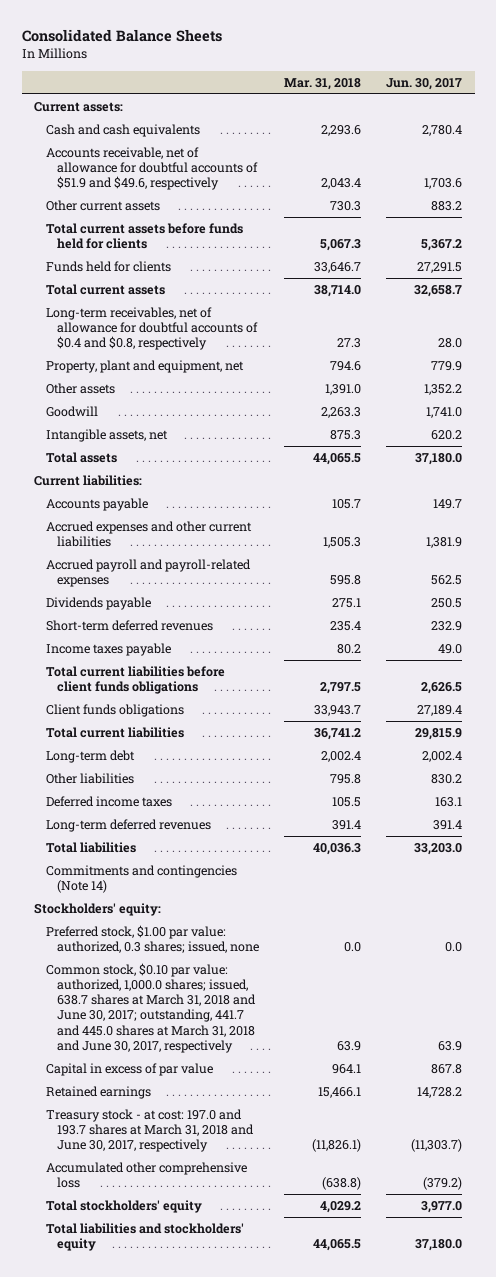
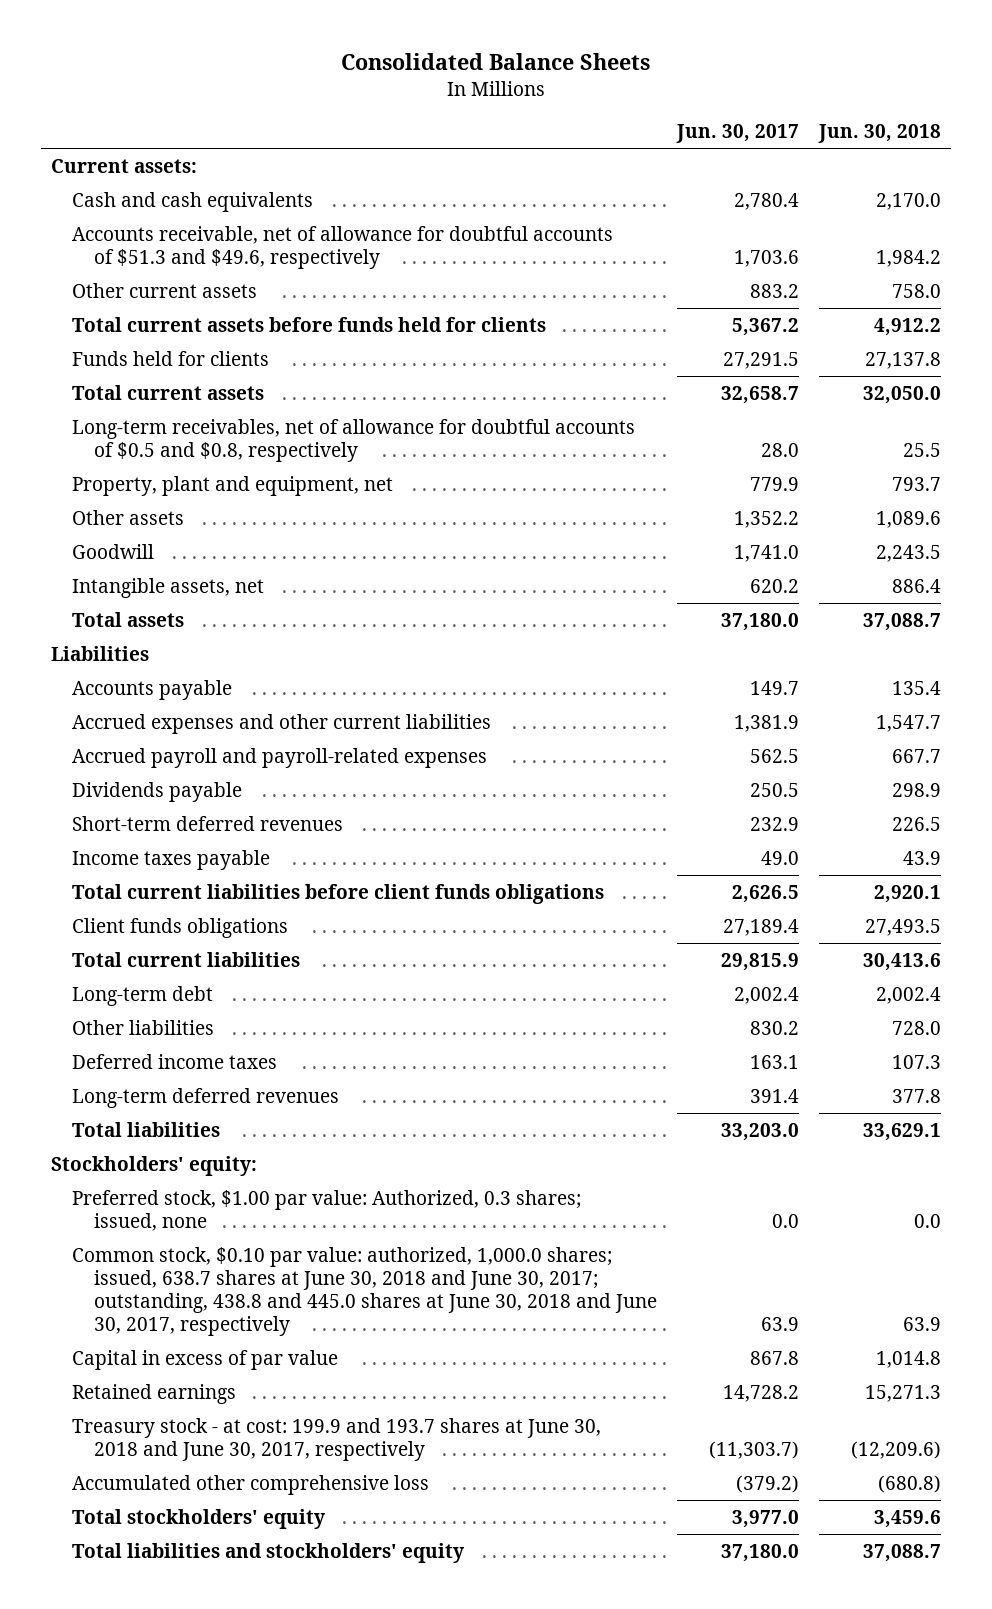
- | Mar. 31, 2018 | Jun. 30, 2017
+ | Jun. 30, 2017 | Jun. 30, 2018
- Accounts receivable, net of allowance for doubtful accounts of $51.9 and $49.6, respectively | 2,043.4 | 1,703.6
+ Accounts receivable, net of allowance for doubtful accounts of $51.3 and $49.6, respectively | 1,703.6 | 1,984.2
- Long-term receivables, net of allowance for doubtful accounts of $0.4 and $0.8, respectively | 27.3 | 28.0
+ Long-term receivables, net of allowance for doubtful accounts of $0.5 and $0.8, respectively | 28.0 | 25.5
- Current liabilities:
+ Liabilities
- Commitments and contingencies (Note 14)
- Preferred stock, $1.00 par value: authorized, 0.3 shares; issued, none | 0.0 | 0.0
- Common stock, $0.10 par value: authorized, 1,000.0 shares; issued, 638.7 shares at March 31, 2018 and June 30, 2017; outstanding, 441.7 and 445.0 shares at March 31, 2018 and June 30, 2017, respectively | 63.9 | 63.9
+ Preferred stock, $1.00 par value: Authorized, 0.3 shares; issued, none | 0.0 | 0.0
+ Common stock, $0.10 par value: authorized, 1,000.0 shares; issued, 638.7 shares at June 30, 2018 and June 30, 2017; outstanding, 438.8 and 445.0 shares at June 30, 2018 and June 30, 2017, respectively | 63.9 | 63.9
- Treasury stock - at cost: 197.0 and 193.7 shares at March 31, 2018 and June 30, 2017, respectively | (11,826.1) | (11,303.7)
+ Treasury stock - at cost: 199.9 and 193.7 shares at June 30, 2018 and June 30, 2017, respectively | (11,303.7) | (12,209.6)

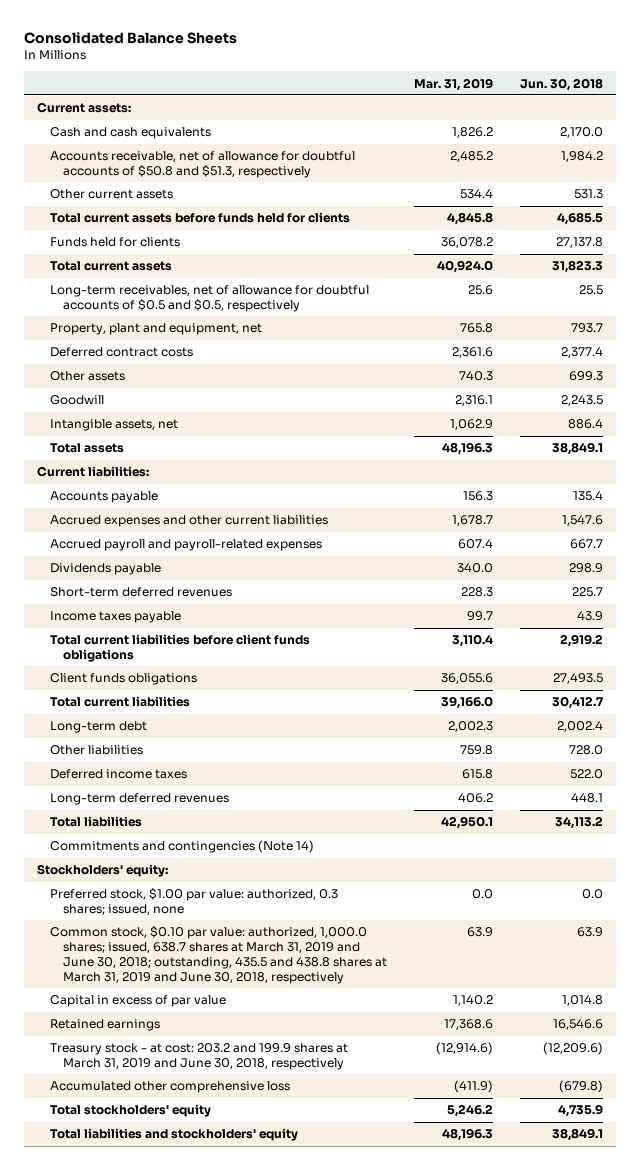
- | Jun. 30, 2017 | Jun. 30, 2018
+ | Mar. 31, 2019 | Jun. 30, 2018
- Accounts receivable, net of allowance for doubtful accounts of $51.3 and $49.6, respectively | 1,703.6 | 1,984.2
- Other current assets | 883.2 | 758.0
- Total current assets before funds held for clients | 5,367.2 | 4,912.2
+ Accounts receivable, net of allowance for doubtful accounts of $50.8 and $51.3, respectively | 2,485.2 | 1,984.2
+ Other current assets | 534.4 | 531.3
+ Total current assets before funds held for clients | 4,845.8 | 4,685.5
- Total current assets | 32,658.7 | 32,050.0
- Long-term receivables, net of allowance for doubtful accounts of $0.5 and $0.8, respectively | 28.0 | 25.5
+ Total current assets | 40,924.0 | 31,823.3
+ Long-term receivables, net of allowance for doubtful accounts of $0.5 and $0.5, respectively | 25.6 | 25.5
- Other assets | 1,352.2 | 1,089.6
+ Deferred contract costs | 2,361.6 | 2,377.4
+ Other assets | 740.3 | 699.3
- Total assets | 37,180.0 | 37,088.7
- Liabilities
+ Total assets | 48,196.3 | 38,849.1
+ Current liabilities:
- Accrued expenses and other current liabilities | 1,381.9 | 1,547.7
+ Accrued expenses and other current liabilities | 1,678.7 | 1,547.6
- Short-term deferred revenues | 232.9 | 226.5
+ Short-term deferred revenues | 228.3 | 225.7
- Total current liabilities before client funds obligations | 2,626.5 | 2,920.1
+ Total current liabilities before client funds obligations | 3,110.4 | 2,919.2
- Total current liabilities | 29,815.9 | 30,413.6
+ Total current liabilities | 39,166.0 | 30,412.7
- Deferred income taxes | 163.1 | 107.3
- Long-term deferred revenues | 391.4 | 377.8
- Total liabilities | 33,203.0 | 33,629.1
+ Deferred income taxes | 615.8 | 522.0
+ Long-term deferred revenues | 406.2 | 448.1
+ Total liabilities | 42,950.1 | 34,113.2
+ Commitments and contingencies (Note 14)
- Preferred stock, $1.00 par value: Authorized, 0.3 shares; issued, none | 0.0 | 0.0
- Common stock, $0.10 par value: authorized, 1,000.0 shares; issued, 638.7 shares at June 30, 2018 and June 30, 2017; outstanding, 438.8 and 445.0 shares at June 30, 2018 and June 30, 2017, respectively | 63.9 | 63.9
+ Preferred stock, $1.00 par value: authorized, 0.3 shares; issued, none | 0.0 | 0.0
+ Common stock, $0.10 par value: authorized, 1,000.0 shares; issued, 638.7 shares at March 31, 2019 and June 30, 2018; outstanding, 435.5 and 438.8 shares at March 31, 2019 and June 30, 2018, respectively | 63.9 | 63.9
- Retained earnings | 14,728.2 | 15,271.3
- Treasury stock - at cost: 199.9 and 193.7 shares at June 30, 2018 and June 30, 2017, respectively | (11,303.7) | (12,209.6)
- Accumulated other comprehensive loss | (379.2) | (680.8)
- Total stockholders' equity | 3,977.0 | 3,459.6
- Total liabilities and stockholders' equity | 37,180.0 | 37,088.7
+ Retained earnings | 17,368.6 | 16,546.6
+ Treasury stock - at cost: 203.2 and 199.9 shares at March 31, 2019 and June 30, 2018, respectively | (12,914.6) | (12,209.6)
+ Accumulated other comprehensive loss | (411.9) | (679.8)
+ Total stockholders' equity | 5,246.2 | 4,735.9
+ Total liabilities and stockholders' equity | 48,196.3 | 38,849.1

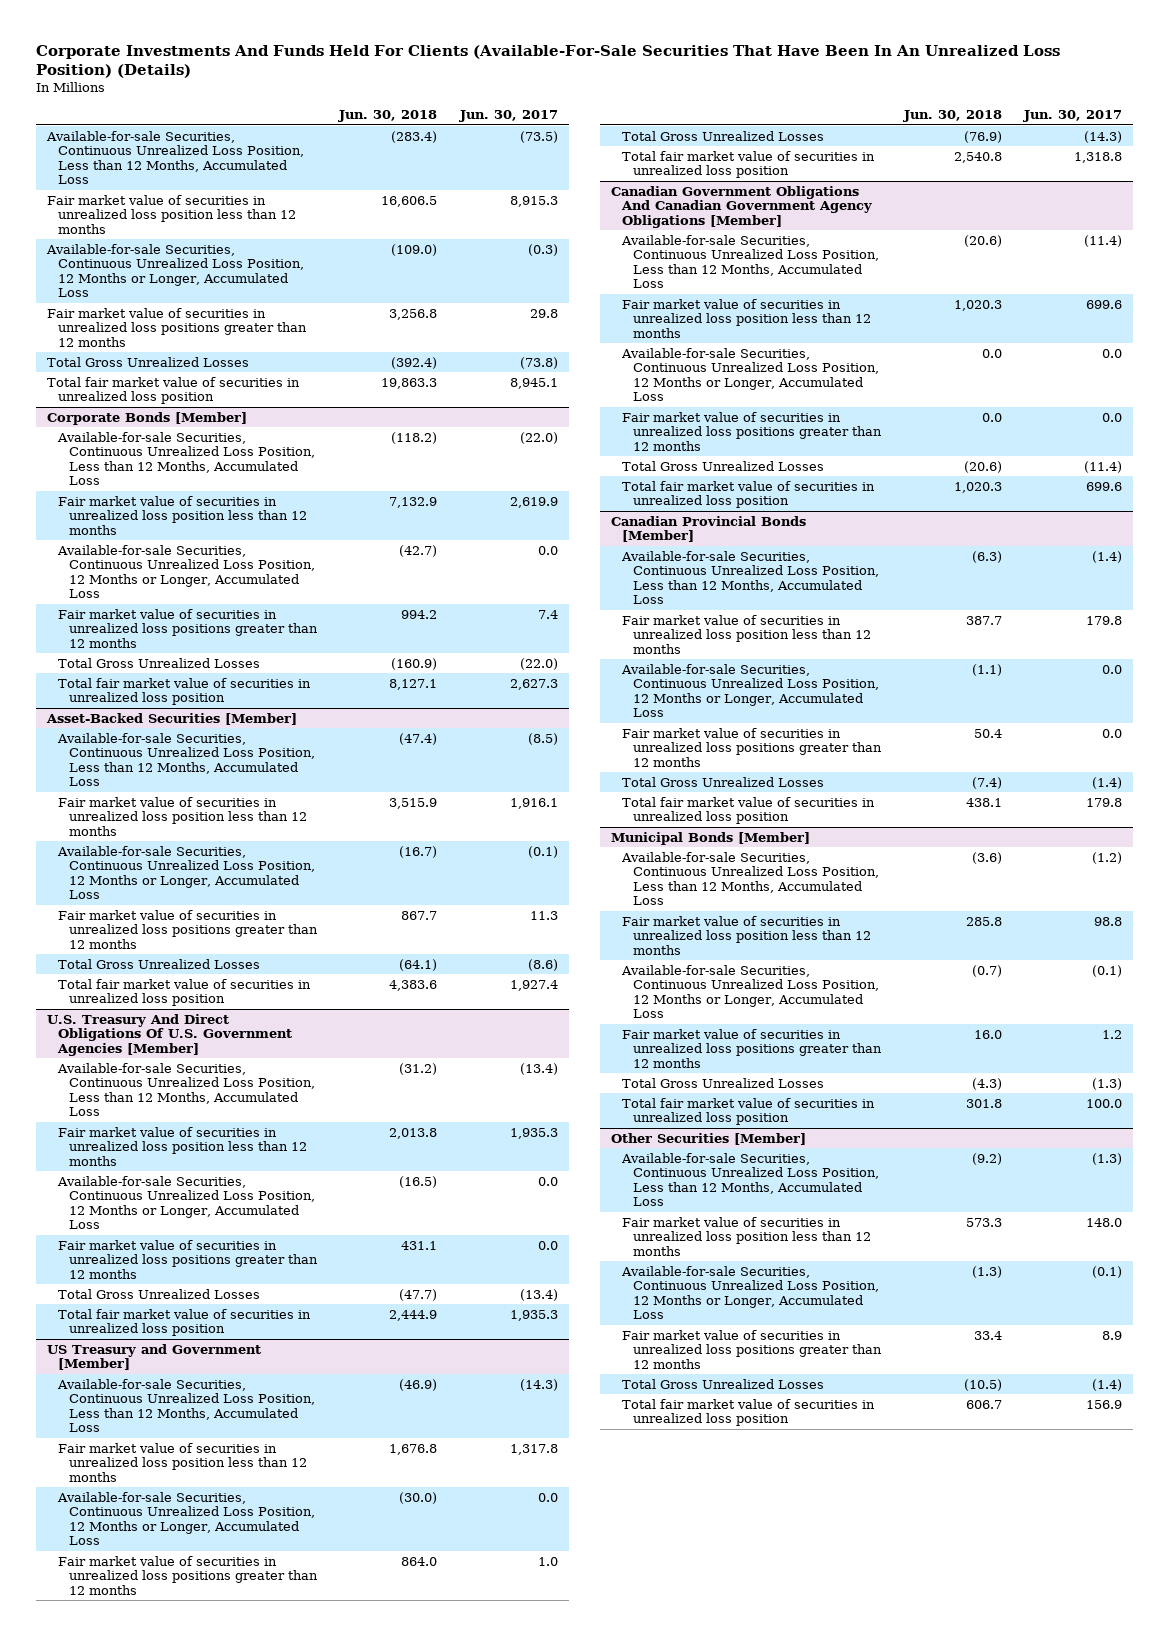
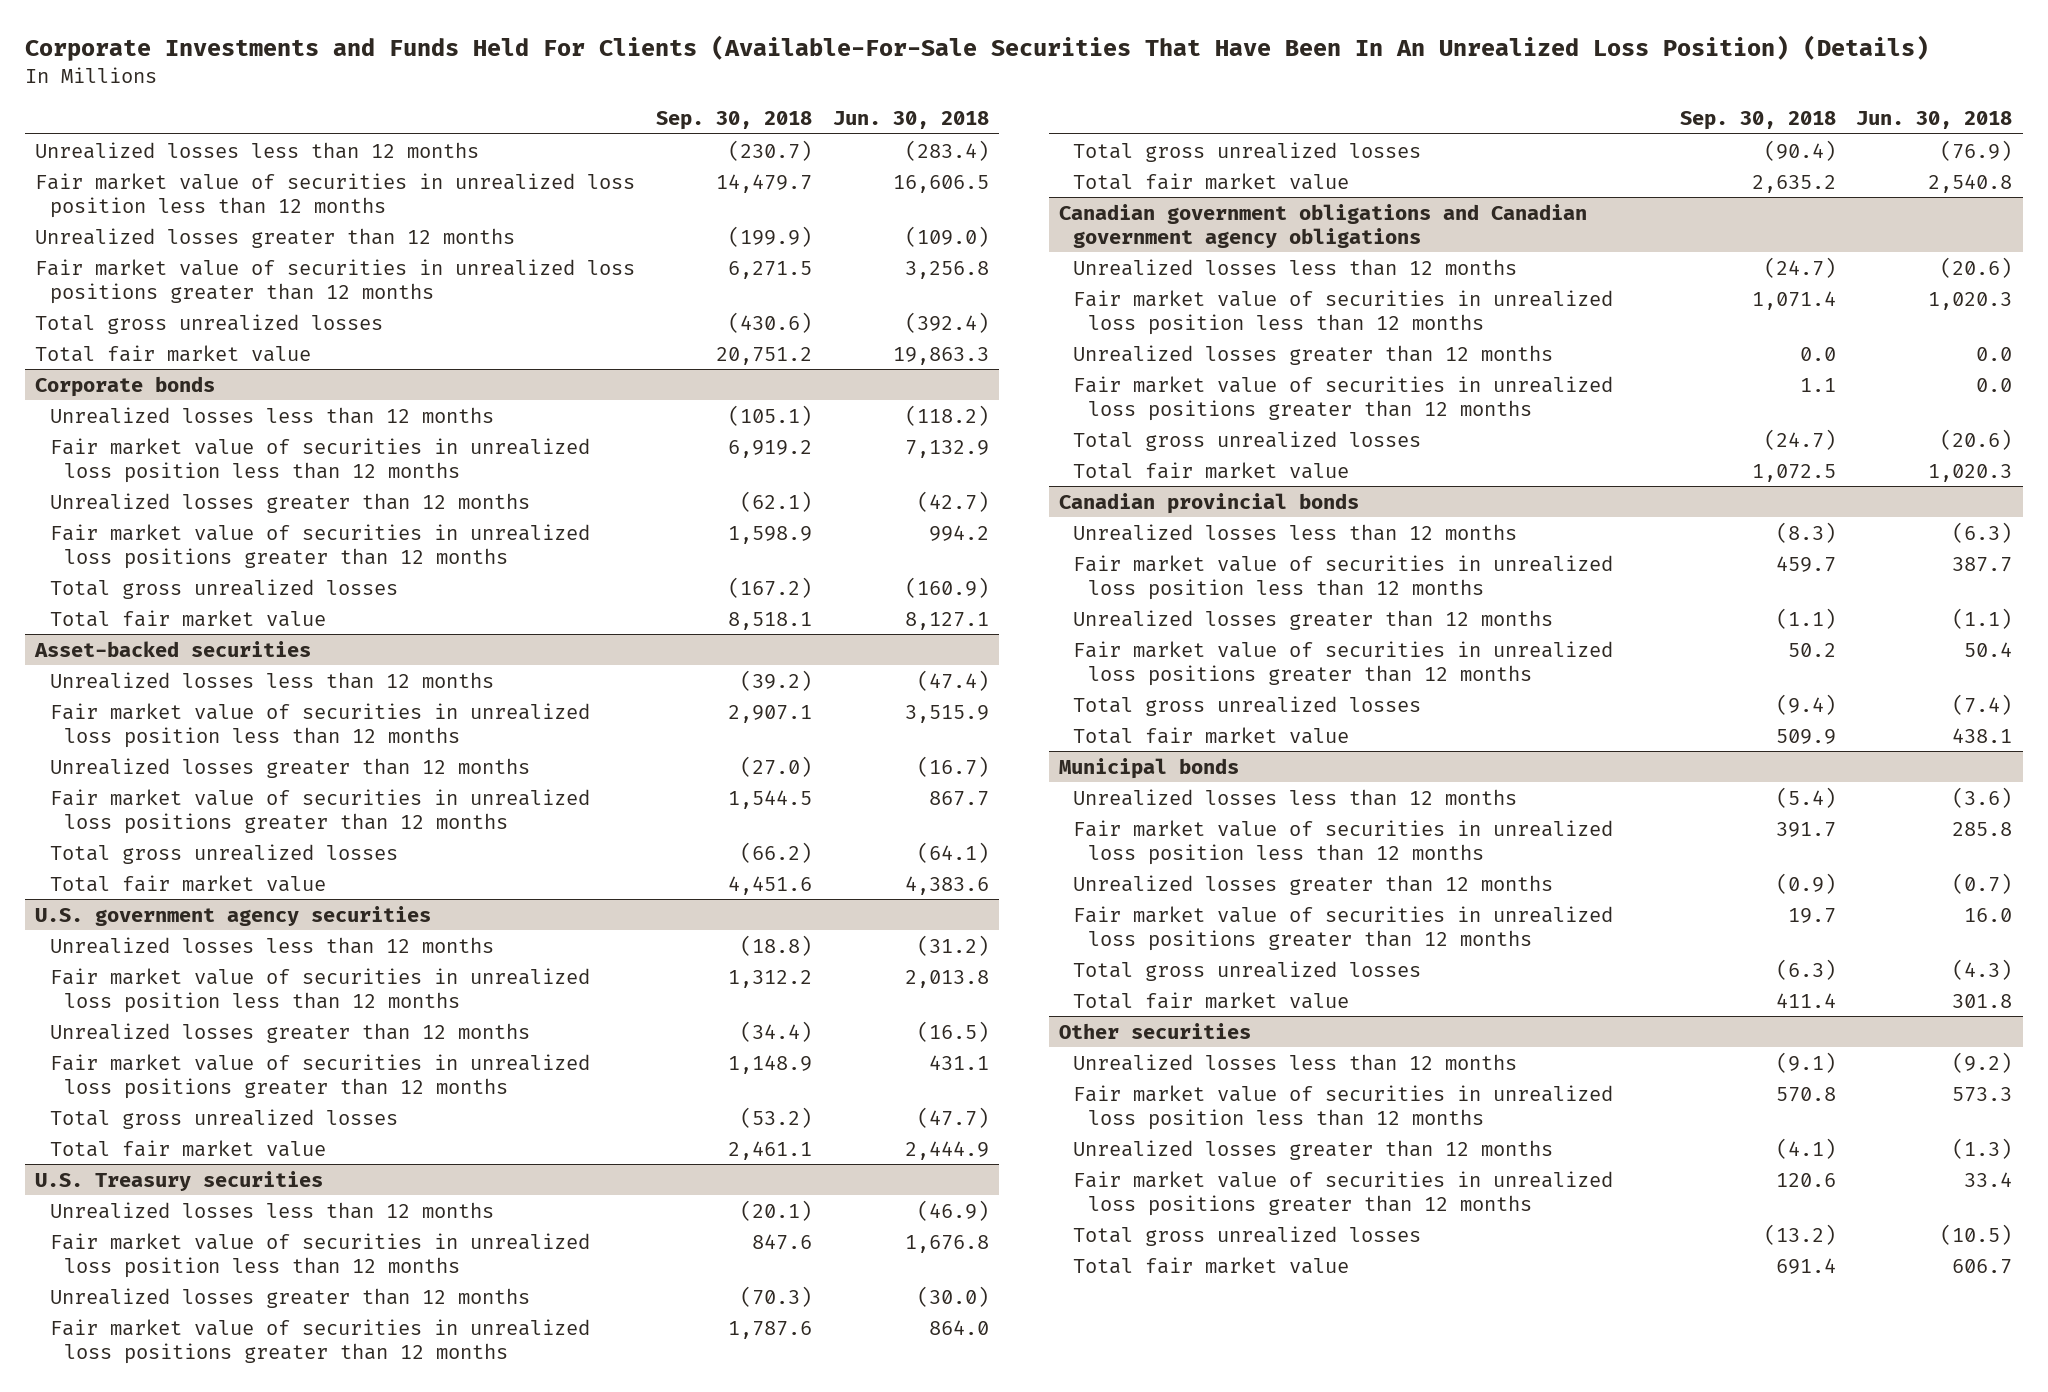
- Corporate Investments And Funds Held For Clients (Available-For-Sale Securities That Have Been In An Unrealized Loss Position) (Details)
+ Corporate Investments and Funds Held For Clients (Available-For-Sale Securities That Have Been In An Unrealized Loss Position) (Details)
- | Jun. 30, 2018 | Jun. 30, 2017
+ | Sep. 30, 2018 | Jun. 30, 2018
- Available-for-sale Securities, Continuous Unrealized Loss Position, Less than 12 Months, Accumulated Loss | (283.4) | (73.5)
+ Unrealized losses less than 12 months | (230.7) | (283.4)
- Available-for-sale Securities, Continuous Unrealized Loss Position, 12 Months or Longer, Accumulated Loss | (109.0) | (0.3)
+ Unrealized losses greater than 12 months | (199.9) | (109.0)
- Total Gross Unrealized Losses | (392.4) | (73.8)
- Total fair market value of securities in unrealized loss position | 19,863.3 | 8,945.1
- Corporate Bonds [Member]
- Available-for-sale Securities, Continuous Unrealized Loss Position, Less than 12 Months, Accumulated Loss | (118.2) | (22.0)
+ Total gross unrealized losses | (430.6) | (392.4)
+ Total fair market value | 20,751.2 | 19,863.3
+ Corporate bonds
+ Unrealized losses less than 12 months | (105.1) | (118.2)
- Available-for-sale Securities, Continuous Unrealized Loss Position, 12 Months or Longer, Accumulated Loss | (42.7) | 0.0
+ Unrealized losses greater than 12 months | (62.1) | (42.7)
- Total Gross Unrealized Losses | (160.9) | (22.0)
- Total fair market value of securities in unrealized loss position | 8,127.1 | 2,627.3
- Asset-Backed Securities [Member]
- Available-for-sale Securities, Continuous Unrealized Loss Position, Less than 12 Months, Accumulated Loss | (47.4) | (8.5)
+ Total gross unrealized losses | (167.2) | (160.9)
+ Total fair market value | 8,518.1 | 8,127.1
+ Asset-backed securities
+ Unrealized losses less than 12 months | (39.2) | (47.4)
- Available-for-sale Securities, Continuous Unrealized Loss Position, 12 Months or Longer, Accumulated Loss | (16.7) | (0.1)
+ Unrealized losses greater than 12 months | (27.0) | (16.7)
- Total Gross Unrealized Losses | (64.1) | (8.6)
- Total fair market value of securities in unrealized loss position | 4,383.6 | 1,927.4
- U.S. Treasury And Direct Obligations Of U.S. Government Agencies [Member]
- Available-for-sale Securities, Continuous Unrealized Loss Position, Less than 12 Months, Accumulated Loss | (31.2) | (13.4)
+ Total gross unrealized losses | (66.2) | (64.1)
+ Total fair market value | 4,451.6 | 4,383.6
+ U.S. government agency securities
+ Unrealized losses less than 12 months | (18.8) | (31.2)
- Available-for-sale Securities, Continuous Unrealized Loss Position, 12 Months or Longer, Accumulated Loss | (16.5) | 0.0
+ Unrealized losses greater than 12 months | (34.4) | (16.5)
- Total Gross Unrealized Losses | (47.7) | (13.4)
- Total fair market value of securities in unrealized loss position | 2,444.9 | 1,935.3
- US Treasury and Government [Member]
- Available-for-sale Securities, Continuous Unrealized Loss Position, Less than 12 Months, Accumulated Loss | (46.9) | (14.3)
+ Total gross unrealized losses | (53.2) | (47.7)
+ Total fair market value | 2,461.1 | 2,444.9
+ U.S. Treasury securities
+ Unrealized losses less than 12 months | (20.1) | (46.9)
- Available-for-sale Securities, Continuous Unrealized Loss Position, 12 Months or Longer, Accumulated Loss | (30.0) | 0.0
+ Unrealized losses greater than 12 months | (70.3) | (30.0)
- Total Gross Unrealized Losses | (76.9) | (14.3)
- Total fair market value of securities in unrealized loss position | 2,540.8 | 1,318.8
- Canadian Government Obligations And Canadian Government Agency Obligations [Member]
- Available-for-sale Securities, Continuous Unrealized Loss Position, Less than 12 Months, Accumulated Loss | (20.6) | (11.4)
+ Total gross unrealized losses | (90.4) | (76.9)
+ Total fair market value | 2,635.2 | 2,540.8
+ Canadian government obligations and Canadian government agency obligations
+ Unrealized losses less than 12 months | (24.7) | (20.6)
- Available-for-sale Securities, Continuous Unrealized Loss Position, 12 Months or Longer, Accumulated Loss | 0.0 | 0.0
+ Unrealized losses greater than 12 months | 0.0 | 0.0
- Total Gross Unrealized Losses | (20.6) | (11.4)
- Total fair market value of securities in unrealized loss position | 1,020.3 | 699.6
- Canadian Provincial Bonds [Member]
- Available-for-sale Securities, Continuous Unrealized Loss Position, Less than 12 Months, Accumulated Loss | (6.3) | (1.4)
+ Total gross unrealized losses | (24.7) | (20.6)
+ Total fair market value | 1,072.5 | 1,020.3
+ Canadian provincial bonds
+ Unrealized losses less than 12 months | (8.3) | (6.3)
- Available-for-sale Securities, Continuous Unrealized Loss Position, 12 Months or Longer, Accumulated Loss | (1.1) | 0.0
+ Unrealized losses greater than 12 months | (1.1) | (1.1)
- Total Gross Unrealized Losses | (7.4) | (1.4)
- Total fair market value of securities in unrealized loss position | 438.1 | 179.8
- Municipal Bonds [Member]
- Available-for-sale Securities, Continuous Unrealized Loss Position, Less than 12 Months, Accumulated Loss | (3.6) | (1.2)
+ Total gross unrealized losses | (9.4) | (7.4)
+ Total fair market value | 509.9 | 438.1
+ Municipal bonds
+ Unrealized losses less than 12 months | (5.4) | (3.6)
- Available-for-sale Securities, Continuous Unrealized Loss Position, 12 Months or Longer, Accumulated Loss | (0.7) | (0.1)
+ Unrealized losses greater than 12 months | (0.9) | (0.7)
- Total Gross Unrealized Losses | (4.3) | (1.3)
- Total fair market value of securities in unrealized loss position | 301.8 | 100.0
- Other Securities [Member]
- Available-for-sale Securities, Continuous Unrealized Loss Position, Less than 12 Months, Accumulated Loss | (9.2) | (1.3)
+ Total gross unrealized losses | (6.3) | (4.3)
+ Total fair market value | 411.4 | 301.8
+ Other securities
+ Unrealized losses less than 12 months | (9.1) | (9.2)
- Available-for-sale Securities, Continuous Unrealized Loss Position, 12 Months or Longer, Accumulated Loss | (1.3) | (0.1)
+ Unrealized losses greater than 12 months | (4.1) | (1.3)
- Total Gross Unrealized Losses | (10.5) | (1.4)
- Total fair market value of securities in unrealized loss position | 606.7 | 156.9
+ Total gross unrealized losses | (13.2) | (10.5)
+ Total fair market value | 691.4 | 606.7

